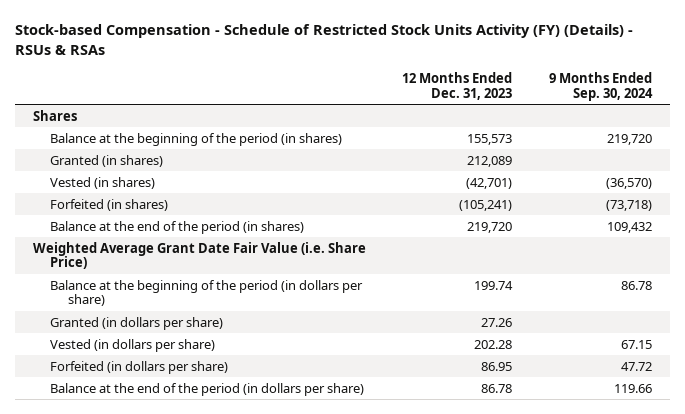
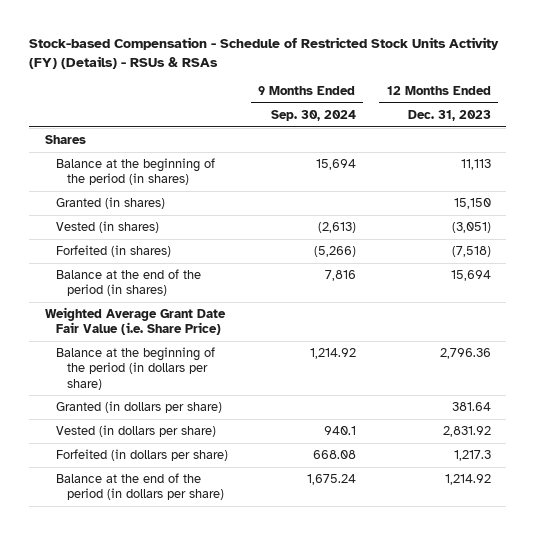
- | 12 Months Ended Dec. 31, 2023 | 9 Months Ended Sep. 30, 2024
+ | 9 Months Ended Sep. 30, 2024 | 12 Months Ended Dec. 31, 2023
- Balance at the beginning of the period (in shares) | 155,573 | 219,720
- Granted (in shares) | 212,089 |
- Vested (in shares) | (42,701) | (36,570)
- Forfeited (in shares) | (105,241) | (73,718)
- Balance at the end of the period (in shares) | 219,720 | 109,432
+ Balance at the beginning of the period (in shares) | 15,694 | 11,113
+ Granted (in shares) | | 15,150
+ Vested (in shares) | (2,613) | (3,051)
+ Forfeited (in shares) | (5,266) | (7,518)
+ Balance at the end of the period (in shares) | 7,816 | 15,694
- Balance at the beginning of the period (in dollars per share) | 199.74 | 86.78
- Granted (in dollars per share) | 27.26 |
- Vested (in dollars per share) | 202.28 | 67.15
- Forfeited (in dollars per share) | 86.95 | 47.72
- Balance at the end of the period (in dollars per share) | 86.78 | 119.66
+ Balance at the beginning of the period (in dollars per share) | 1,214.92 | 2,796.36
+ Granted (in dollars per share) | | 381.64
+ Vested (in dollars per share) | 940.1 | 2,831.92
+ Forfeited (in dollars per share) | 668.08 | 1,217.3
+ Balance at the end of the period (in dollars per share) | 1,675.24 | 1,214.92

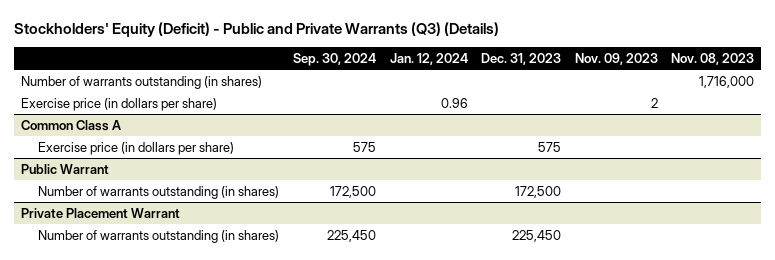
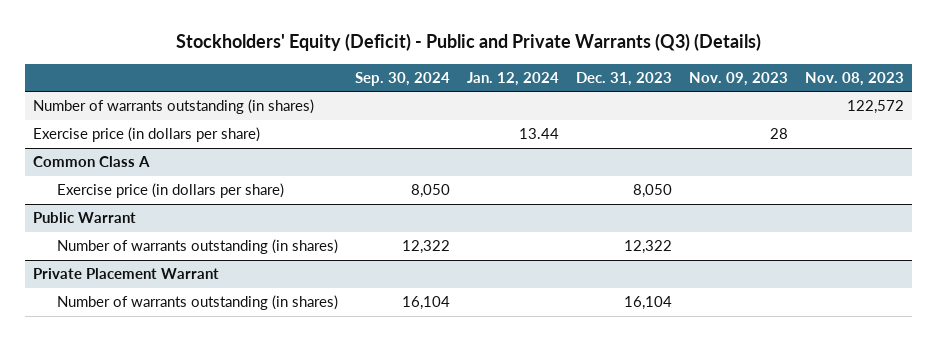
- Number of warrants outstanding (in shares) | | | | | 1,716,000
- Exercise price (in dollars per share) | | 0.96 | | 2 |
+ Number of warrants outstanding (in shares) | | | | | 122,572
+ Exercise price (in dollars per share) | | 13.44 | | 28 |
@ Common Class A
- Exercise price (in dollars per share) | 575 | | 575 | |
+ Exercise price (in dollars per share) | 8,050 | | 8,050 | |
@ Public Warrant
- Number of warrants outstanding (in shares) | 172,500 | | 172,500 | |
+ Number of warrants outstanding (in shares) | 12,322 | | 12,322 | |
@ Private Placement Warrant
- Number of warrants outstanding (in shares) | 225,450 | | 225,450 | |
+ Number of warrants outstanding (in shares) | 16,104 | | 16,104 | |

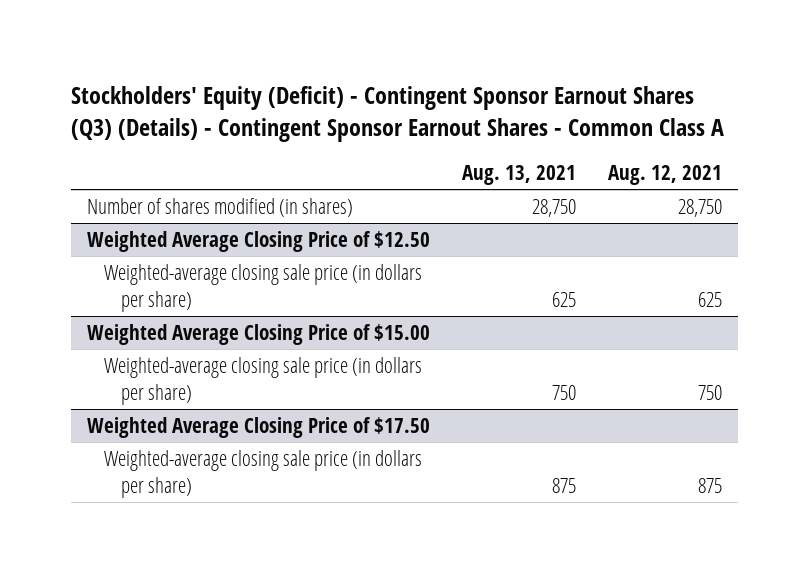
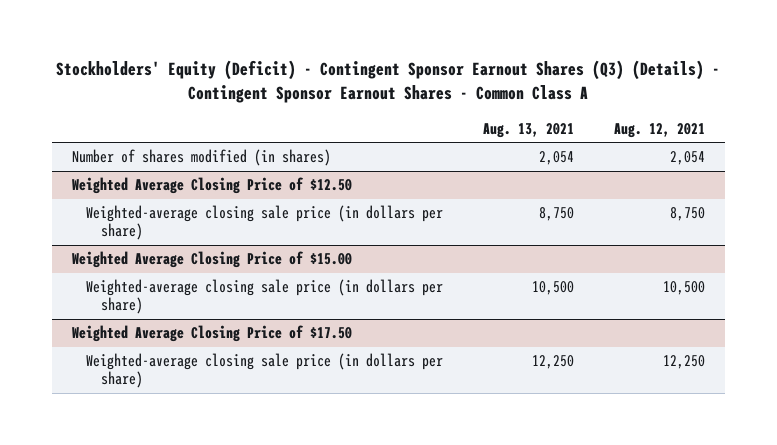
- Number of shares modified (in shares) | 28,750 | 28,750
+ Number of shares modified (in shares) | 2,054 | 2,054
@ Weighted Average Closing Price of $12.50
- Weighted-average closing sale price (in dollars per share) | 625 | 625
+ Weighted-average closing sale price (in dollars per share) | 8,750 | 8,750
@ Weighted Average Closing Price of $15.00
- Weighted-average closing sale price (in dollars per share) | 750 | 750
+ Weighted-average closing sale price (in dollars per share) | 10,500 | 10,500
@ Weighted Average Closing Price of $17.50
- Weighted-average closing sale price (in dollars per share) | 875 | 875
+ Weighted-average closing sale price (in dollars per share) | 12,250 | 12,250

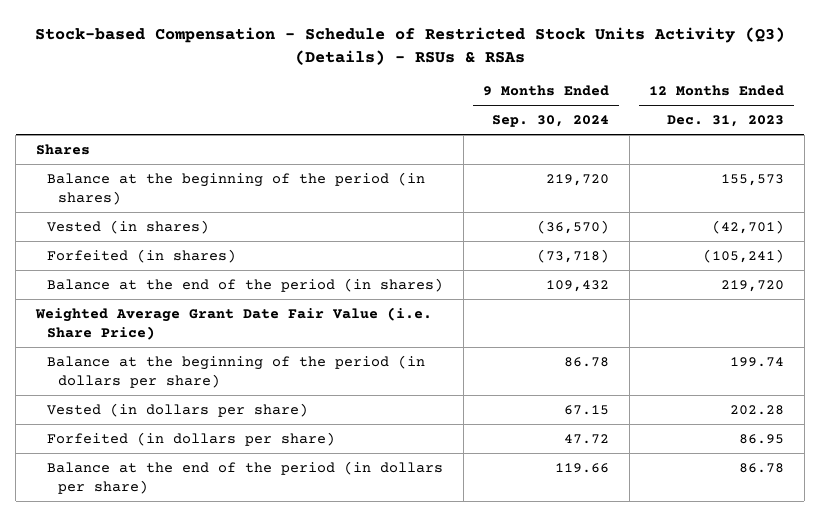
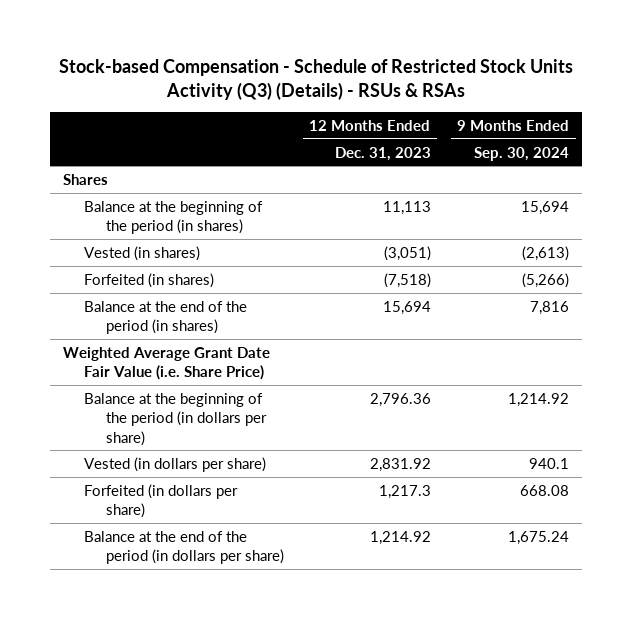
- | 9 Months Ended Sep. 30, 2024 | 12 Months Ended Dec. 31, 2023
+ | 12 Months Ended Dec. 31, 2023 | 9 Months Ended Sep. 30, 2024
- Balance at the beginning of the period (in shares) | 219,720 | 155,573
- Vested (in shares) | (36,570) | (42,701)
- Forfeited (in shares) | (73,718) | (105,241)
- Balance at the end of the period (in shares) | 109,432 | 219,720
+ Balance at the beginning of the period (in shares) | 11,113 | 15,694
+ Vested (in shares) | (3,051) | (2,613)
+ Forfeited (in shares) | (7,518) | (5,266)
+ Balance at the end of the period (in shares) | 15,694 | 7,816
- Balance at the beginning of the period (in dollars per share) | 86.78 | 199.74
- Vested (in dollars per share) | 67.15 | 202.28
- Forfeited (in dollars per share) | 47.72 | 86.95
- Balance at the end of the period (in dollars per share) | 119.66 | 86.78
+ Balance at the beginning of the period (in dollars per share) | 2,796.36 | 1,214.92
+ Vested (in dollars per share) | 2,831.92 | 940.1
+ Forfeited (in dollars per share) | 1,217.3 | 668.08
+ Balance at the end of the period (in dollars per share) | 1,214.92 | 1,675.24

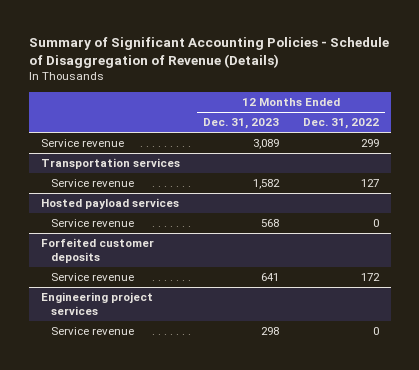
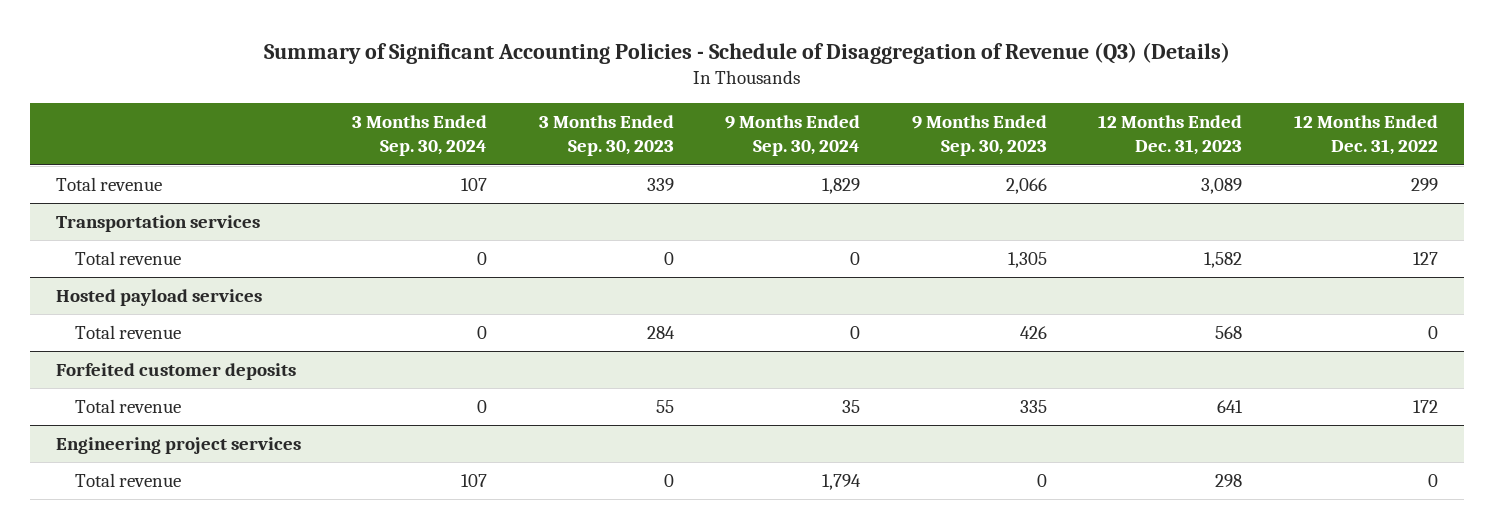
- Summary of Significant Accounting Policies - Schedule of Disaggregation of Revenue (Details)
+ Summary of Significant Accounting Policies - Schedule of Disaggregation of Revenue (Q3) (Details)
- | 12 Months Ended Dec. 31, 2023 | 12 Months Ended Dec. 31, 2022
+ | 3 Months Ended Sep. 30, 2024 | 3 Months Ended Sep. 30, 2023 | 9 Months Ended Sep. 30, 2024 | 9 Months Ended Sep. 30, 2023 | 12 Months Ended Dec. 31, 2023 | 12 Months Ended Dec. 31, 2022
- Service revenue | 3,089 | 299
+ Total revenue | 107 | 339 | 1,829 | 2,066 | 3,089 | 299
@ Transportation services
- Service revenue | 1,582 | 127
+ Total revenue | 0 | 0 | 0 | 1,305 | 1,582 | 127
@ Hosted payload services
- Service revenue | 568 | 0
+ Total revenue | 0 | 284 | 0 | 426 | 568 | 0
@ Forfeited customer deposits
- Service revenue | 641 | 172
+ Total revenue | 0 | 55 | 35 | 335 | 641 | 172
@ Engineering project services
- Service revenue | 298 | 0
+ Total revenue | 107 | 0 | 1,794 | 0 | 298 | 0

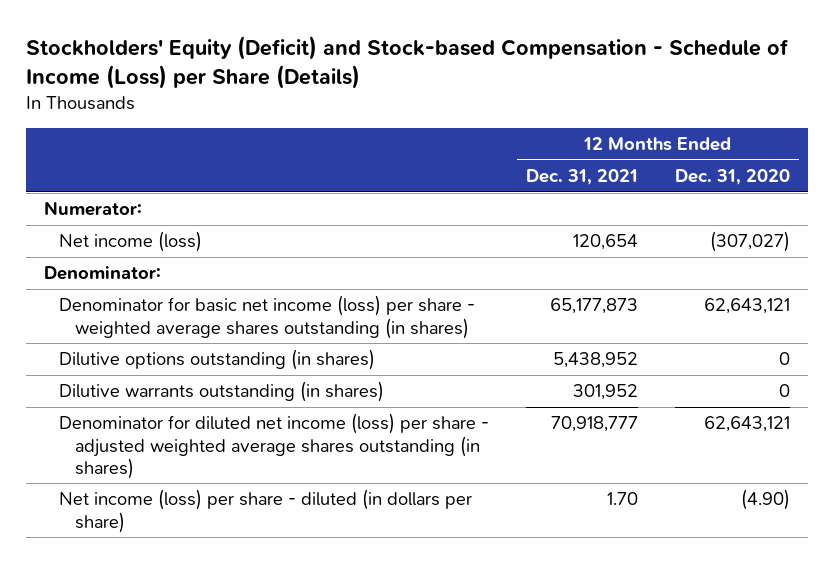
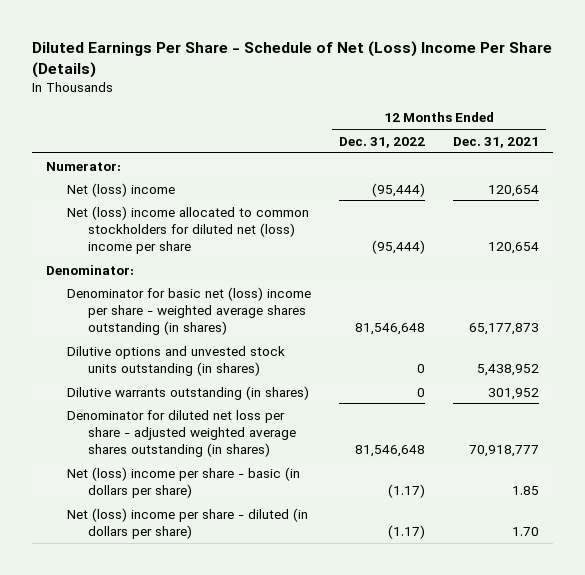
- Stockholders' Equity (Deficit) and Stock-based Compensation - Schedule of Income (Loss) per Share (Details)
+ Diluted Earnings Per Share - Schedule of Net (Loss) Income Per Share (Details)
- | 12 Months Ended Dec. 31, 2021 | 12 Months Ended Dec. 31, 2020
+ | 12 Months Ended Dec. 31, 2022 | 12 Months Ended Dec. 31, 2021
- Net income (loss) | 120,654 | (307,027)
+ Net (loss) income | (95,444) | 120,654
+ Net (loss) income allocated to common stockholders for diluted net (loss) income per share | (95,444) | 120,654
- Denominator for basic net income (loss) per share - weighted average shares outstanding (in shares) | 65,177,873 | 62,643,121
- Dilutive options outstanding (in shares) | 5,438,952 | 0
+ Denominator for basic net (loss) income per share - weighted average shares outstanding (in shares) | 81,546,648 | 65,177,873
+ Dilutive options and unvested stock units outstanding (in shares) | 0 | 5,438,952
- Denominator for diluted net income (loss) per share - adjusted weighted average shares outstanding (in shares) | 70,918,777 | 62,643,121
- Net income (loss) per share - diluted (in dollars per share) | 1.70 | (4.90)
+ Denominator for diluted net loss per share - adjusted weighted average shares outstanding (in shares) | 81,546,648 | 70,918,777
+ Net (loss) income per share - basic (in dollars per share) | (1.17) | 1.85
+ Net (loss) income per share - diluted (in dollars per share) | (1.17) | 1.70

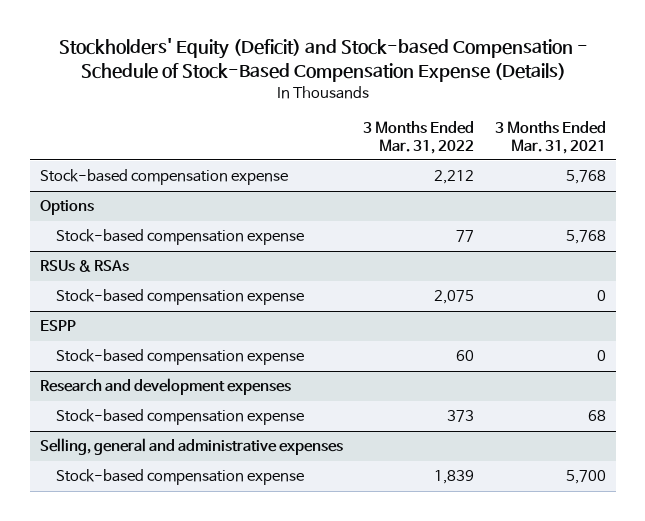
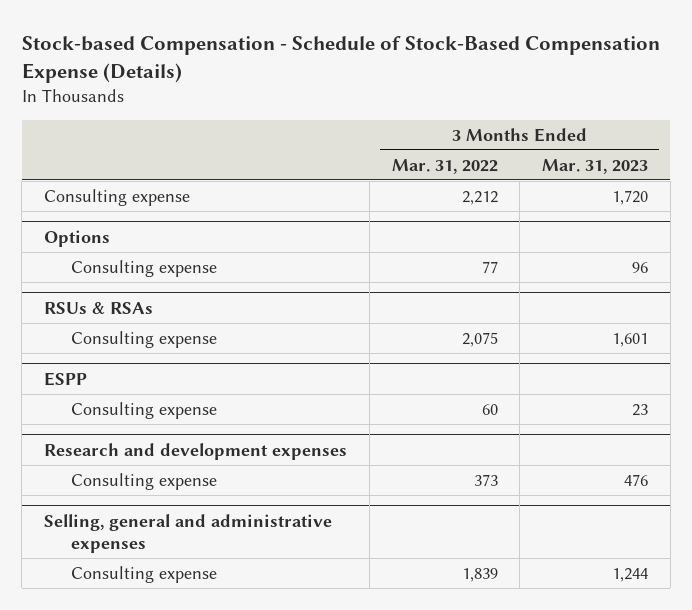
- Stockholders' Equity (Deficit) and Stock-based Compensation - Schedule of Stock-Based Compensation Expense (Details)
+ Stock-based Compensation - Schedule of Stock-Based Compensation Expense (Details)
- | 3 Months Ended Mar. 31, 2022 | 3 Months Ended Mar. 31, 2021
+ | 3 Months Ended Mar. 31, 2022 | 3 Months Ended Mar. 31, 2023
- Stock-based compensation expense | 2,212 | 5,768
+ Consulting expense | 2,212 | 1,720
@ Options
- Stock-based compensation expense | 77 | 5,768
+ Consulting expense | 77 | 96
@ RSUs & RSAs
- Stock-based compensation expense | 2,075 | 0
+ Consulting expense | 2,075 | 1,601
@ ESPP
- Stock-based compensation expense | 60 | 0
+ Consulting expense | 60 | 23
@ Research and development expenses
- Stock-based compensation expense | 373 | 68
+ Consulting expense | 373 | 476
@ Selling, general and administrative expenses
- Stock-based compensation expense | 1,839 | 5,700
+ Consulting expense | 1,839 | 1,244

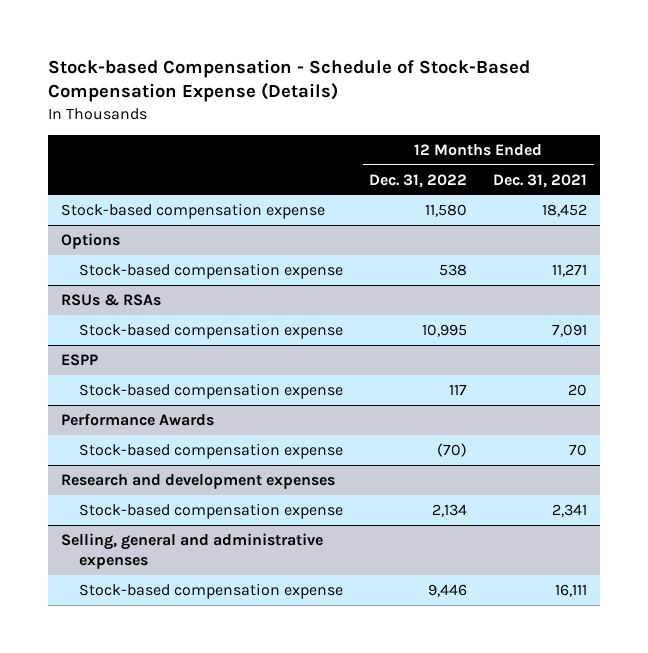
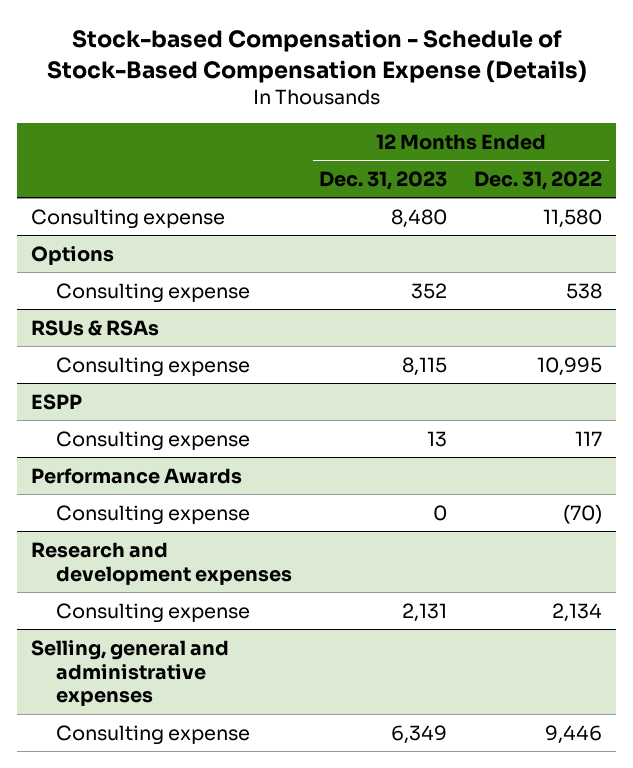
- | 12 Months Ended Dec. 31, 2022 | 12 Months Ended Dec. 31, 2021
+ | 12 Months Ended Dec. 31, 2023 | 12 Months Ended Dec. 31, 2022
- Stock-based compensation expense | 11,580 | 18,452
+ Consulting expense | 8,480 | 11,580
@ Options
- Stock-based compensation expense | 538 | 11,271
+ Consulting expense | 352 | 538
@ RSUs & RSAs
- Stock-based compensation expense | 10,995 | 7,091
+ Consulting expense | 8,115 | 10,995
@ ESPP
- Stock-based compensation expense | 117 | 20
+ Consulting expense | 13 | 117
@ Performance Awards
- Stock-based compensation expense | (70) | 70
+ Consulting expense | 0 | (70)
@ Research and development expenses
- Stock-based compensation expense | 2,134 | 2,341
+ Consulting expense | 2,131 | 2,134
@ Selling, general and administrative expenses
- Stock-based compensation expense | 9,446 | 16,111
+ Consulting expense | 6,349 | 9,446

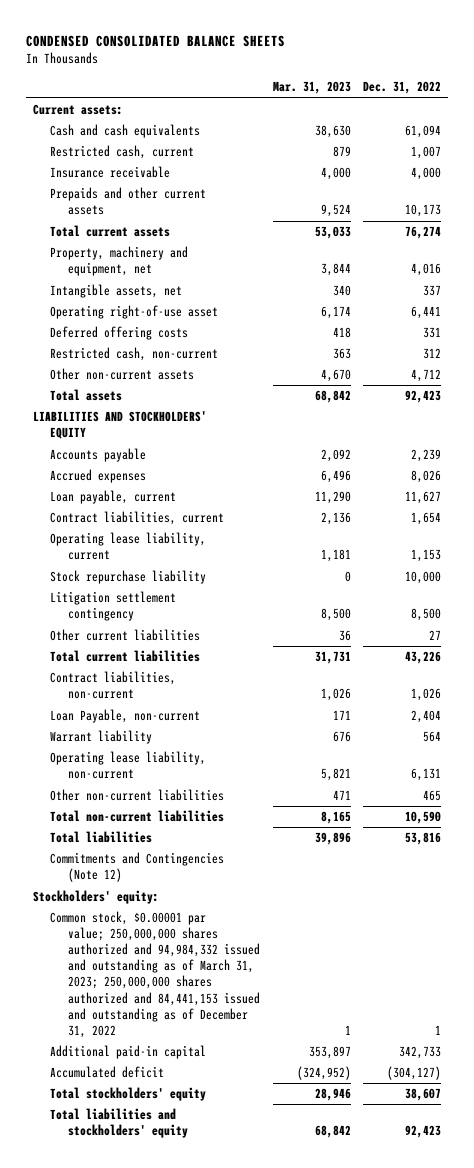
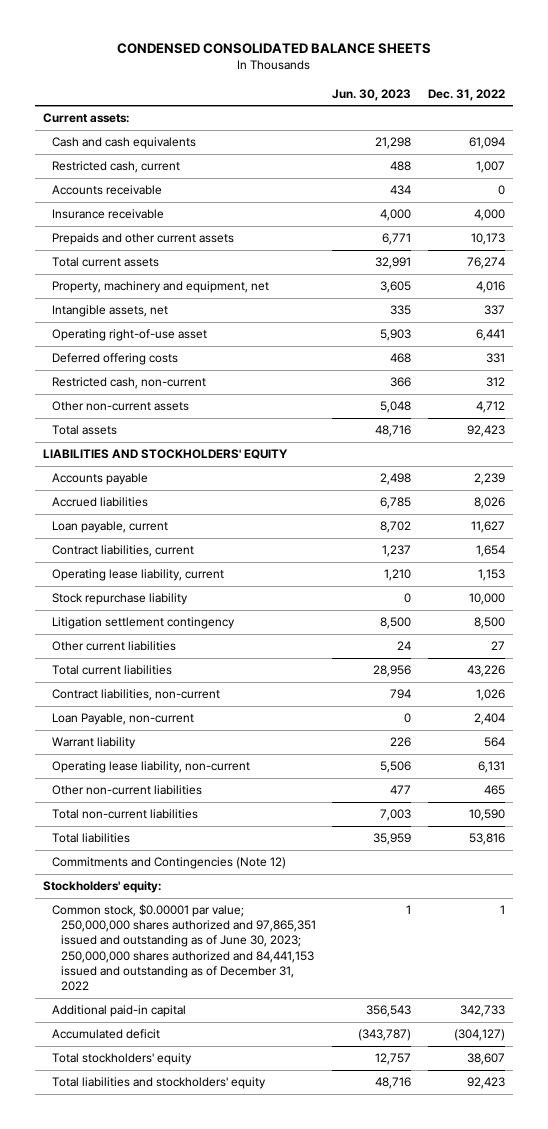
- | Mar. 31, 2023 | Dec. 31, 2022
+ | Jun. 30, 2023 | Dec. 31, 2022
+ Accounts receivable | 434 | 0
- Accrued expenses | 6,496 | 8,026
+ Accrued liabilities | 6,785 | 8,026
- Common stock, $0.00001 par value; 250,000,000 shares authorized and 94,984,332 issued and outstanding as of March 31, 2023; 250,000,000 shares authorized and 84,441,153 issued and outstanding as of December 31, 2022 | 1 | 1
+ Common stock, $0.00001 par value; 250,000,000 shares authorized and 97,865,351 issued and outstanding as of June 30, 2023; 250,000,000 shares authorized and 84,441,153 issued and outstanding as of December 31, 2022 | 1 | 1

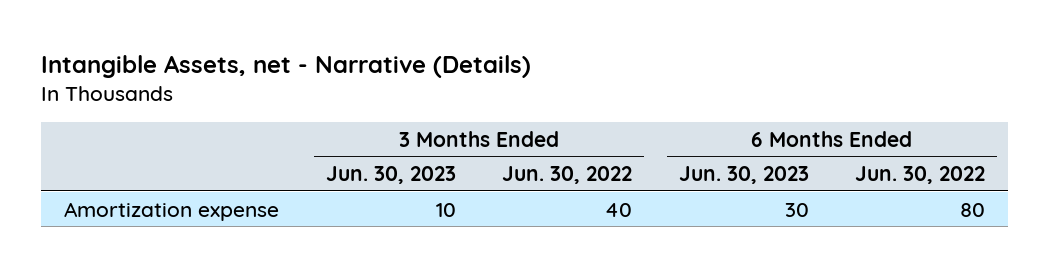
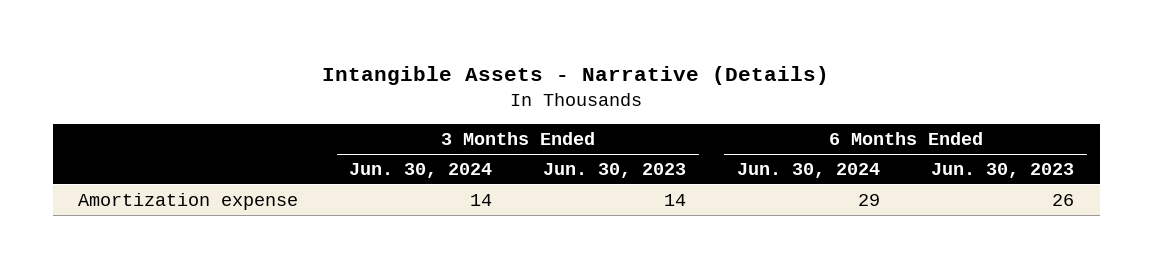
- Intangible Assets, net - Narrative (Details)
+ Intangible Assets - Narrative (Details)
- | 3 Months Ended Jun. 30, 2023 | 3 Months Ended Jun. 30, 2022 | 6 Months Ended Jun. 30, 2023 | 6 Months Ended Jun. 30, 2022
+ | 3 Months Ended Jun. 30, 2024 | 3 Months Ended Jun. 30, 2023 | 6 Months Ended Jun. 30, 2024 | 6 Months Ended Jun. 30, 2023
- Amortization expense | 10 | 40 | 30 | 80
+ Amortization expense | 14 | 14 | 29 | 26

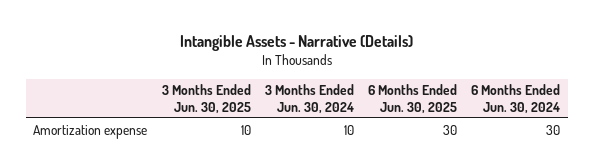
- | 3 Months Ended Jun. 30, 2024 | 3 Months Ended Jun. 30, 2023 | 6 Months Ended Jun. 30, 2024 | 6 Months Ended Jun. 30, 2023
+ | 3 Months Ended Jun. 30, 2025 | 3 Months Ended Jun. 30, 2024 | 6 Months Ended Jun. 30, 2025 | 6 Months Ended Jun. 30, 2024
- Amortization expense | 14 | 14 | 29 | 26
+ Amortization expense | 10 | 10 | 30 | 30

